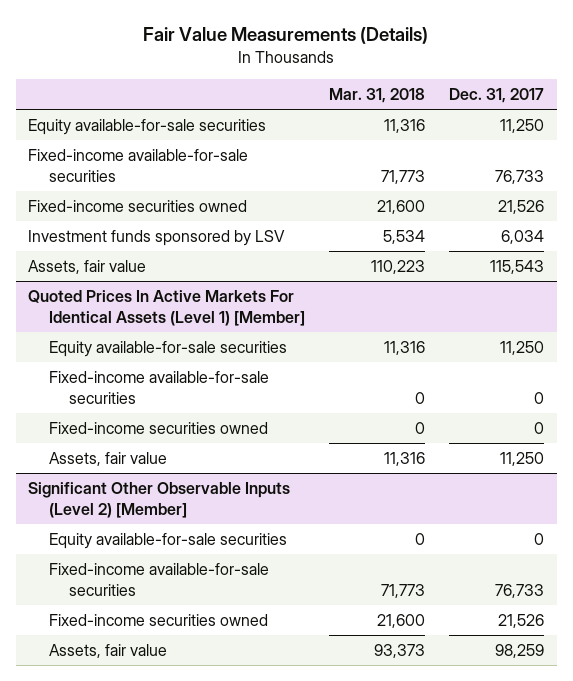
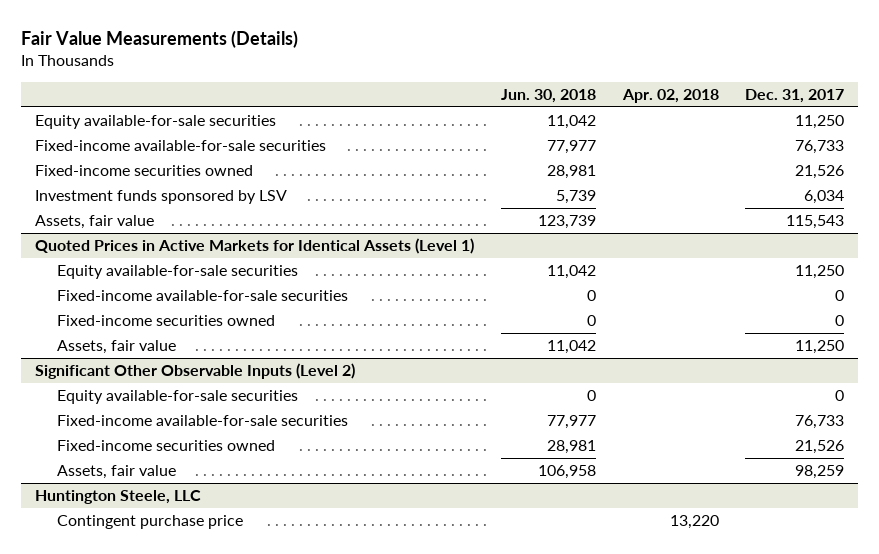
- | Mar. 31, 2018 | Dec. 31, 2017
+ | Jun. 30, 2018 | Apr. 02, 2018 | Dec. 31, 2017
- Quoted Prices In Active Markets For Identical Assets (Level 1) [Member]
+ Quoted Prices in Active Markets for Identical Assets (Level 1)
- Significant Other Observable Inputs (Level 2) [Member]
+ Significant Other Observable Inputs (Level 2)
+ Huntington Steele, LLC
+ Contingent purchase price | | 13,220 |

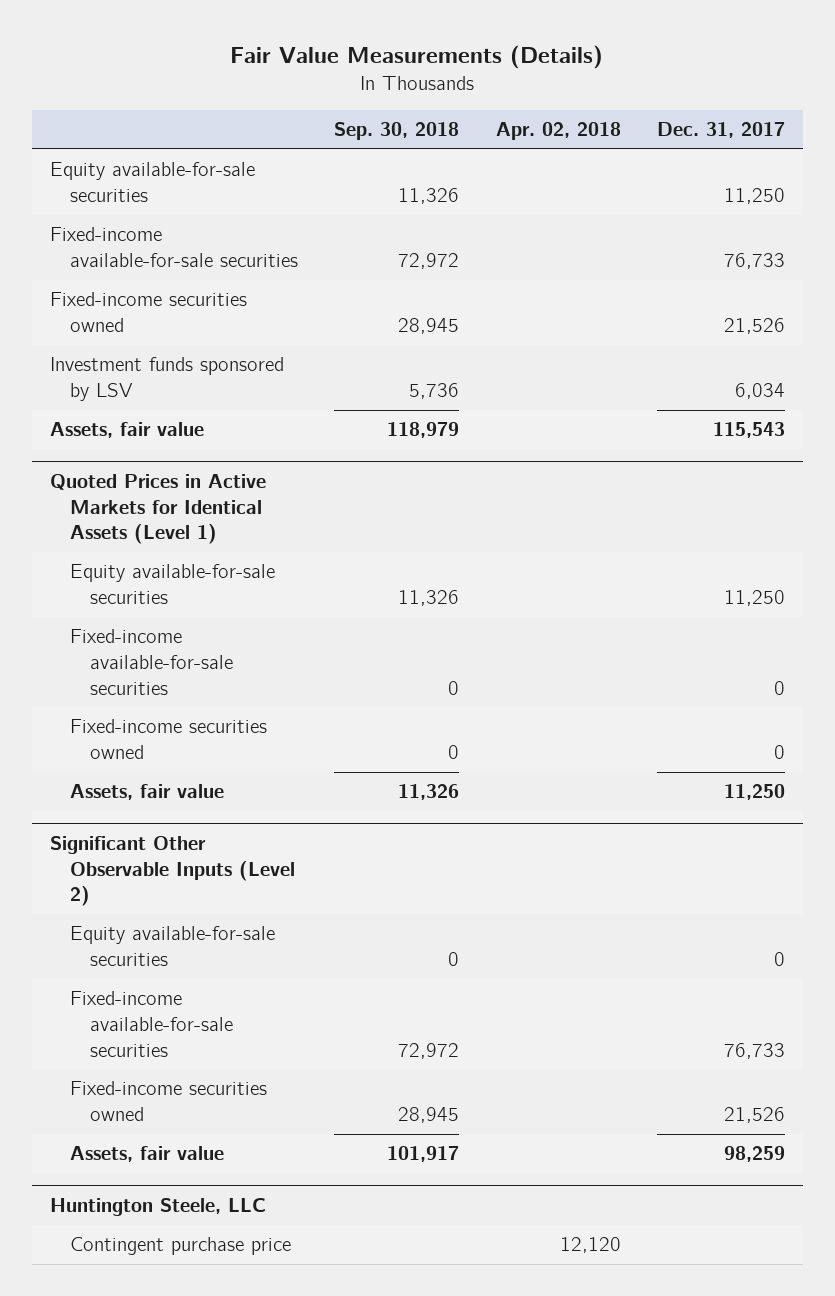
- | Jun. 30, 2018 | Apr. 02, 2018 | Dec. 31, 2017
+ | Sep. 30, 2018 | Apr. 02, 2018 | Dec. 31, 2017
@ Huntington Steele, LLC
- Contingent purchase price | | 13,220 |
+ Contingent purchase price | | 12,120 |

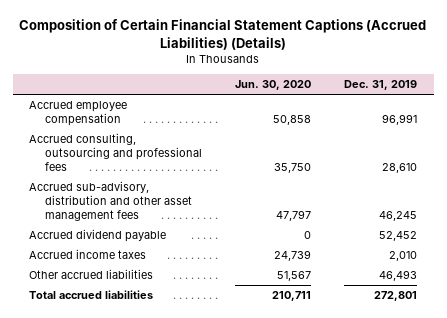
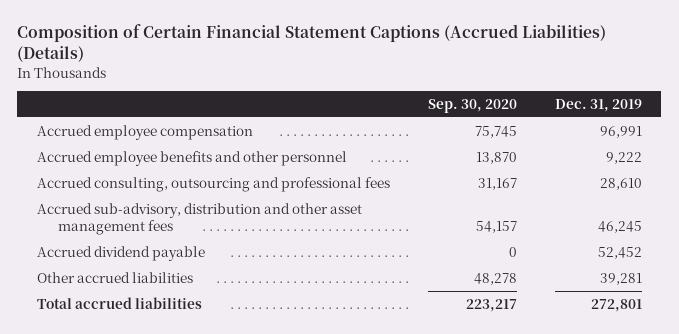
- | Jun. 30, 2020 | Dec. 31, 2019
+ | Sep. 30, 2020 | Dec. 31, 2019
+ Accrued employee benefits and other personnel | 13,870 | 9,222
- Accrued income taxes | 24,739 | 2,010
- Other accrued liabilities | 51,567 | 46,493
+ Other accrued liabilities | 48,278 | 39,281

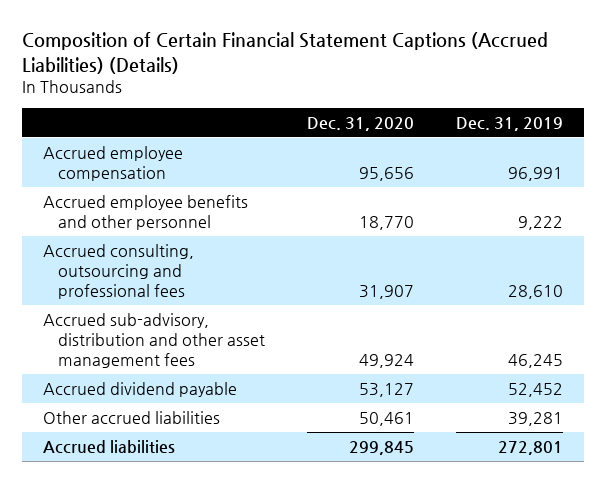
- | Sep. 30, 2020 | Dec. 31, 2019
+ | Dec. 31, 2020 | Dec. 31, 2019
- Total accrued liabilities | 223,217 | 272,801
+ Accrued liabilities | 299,845 | 272,801

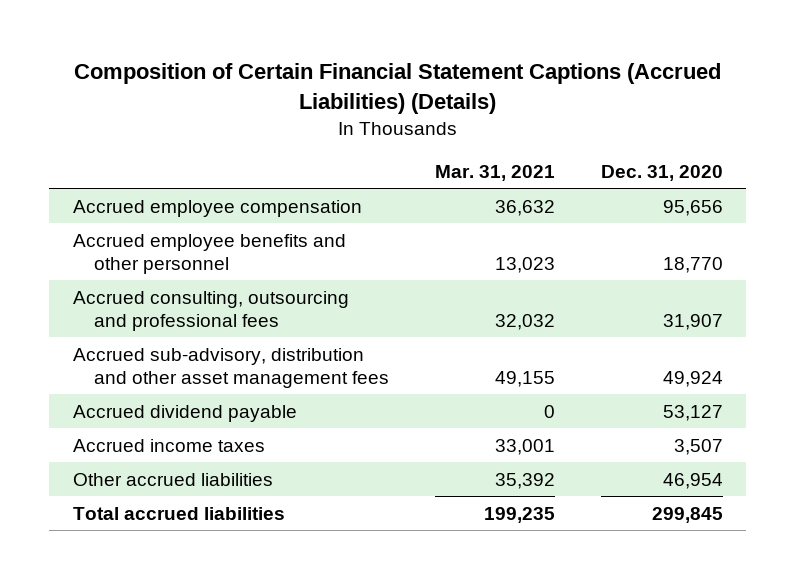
- | Dec. 31, 2020 | Dec. 31, 2019
+ | Mar. 31, 2021 | Dec. 31, 2020
- Other accrued liabilities | 50,461 | 39,281
- Accrued liabilities | 299,845 | 272,801
+ Accrued income taxes | 33,001 | 3,507
+ Other accrued liabilities | 35,392 | 46,954
+ Total accrued liabilities | 199,235 | 299,845

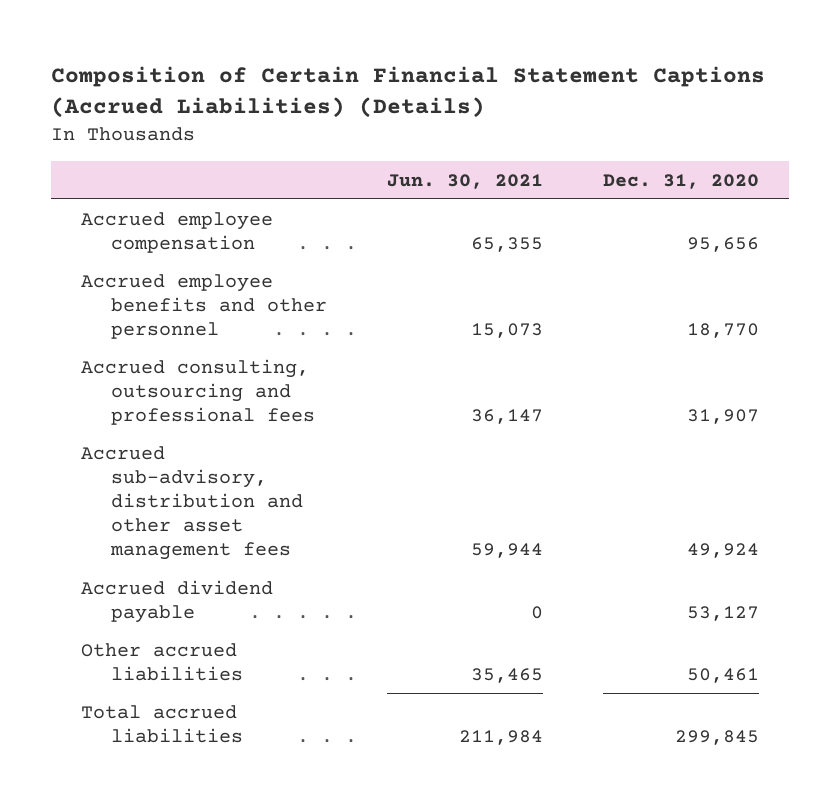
- | Mar. 31, 2021 | Dec. 31, 2020
+ | Jun. 30, 2021 | Dec. 31, 2020
- Accrued income taxes | 33,001 | 3,507
- Other accrued liabilities | 35,392 | 46,954
+ Other accrued liabilities | 35,465 | 50,461

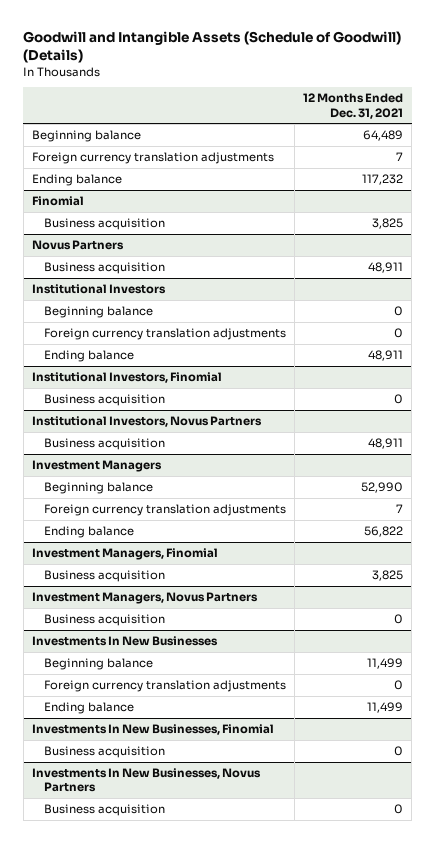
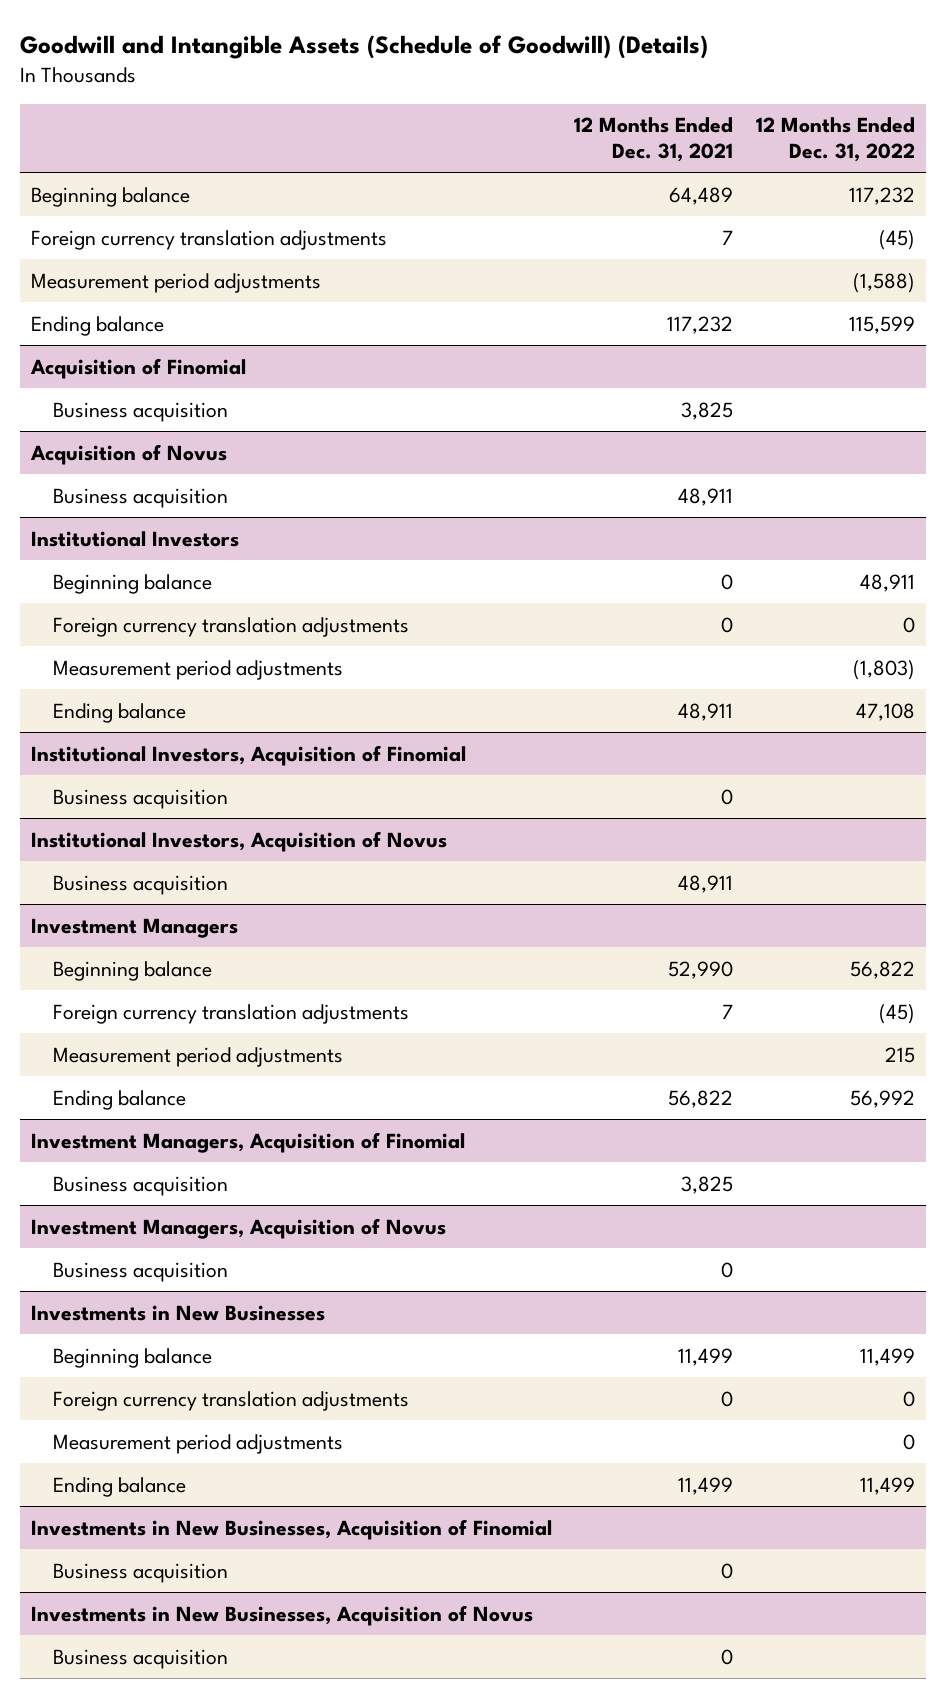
- | 12 Months Ended Dec. 31, 2021
+ | 12 Months Ended Dec. 31, 2021 | 12 Months Ended Dec. 31, 2022
+ Measurement period adjustments | | (1,588)
- Finomial
+ Acquisition of Finomial
- Novus Partners
+ Acquisition of Novus
@ Institutional Investors
+ Measurement period adjustments | | (1,803)
- Institutional Investors, Finomial
+ Institutional Investors, Acquisition of Finomial
- Institutional Investors, Novus Partners
+ Institutional Investors, Acquisition of Novus
@ Investment Managers
+ Measurement period adjustments | | 215
- Investment Managers, Finomial
+ Investment Managers, Acquisition of Finomial
- Investment Managers, Novus Partners
+ Investment Managers, Acquisition of Novus
- Investments In New Businesses
+ Investments in New Businesses
+ Measurement period adjustments | | 0
- Investments In New Businesses, Finomial
+ Investments in New Businesses, Acquisition of Finomial
- Investments In New Businesses, Novus Partners
+ Investments in New Businesses, Acquisition of Novus

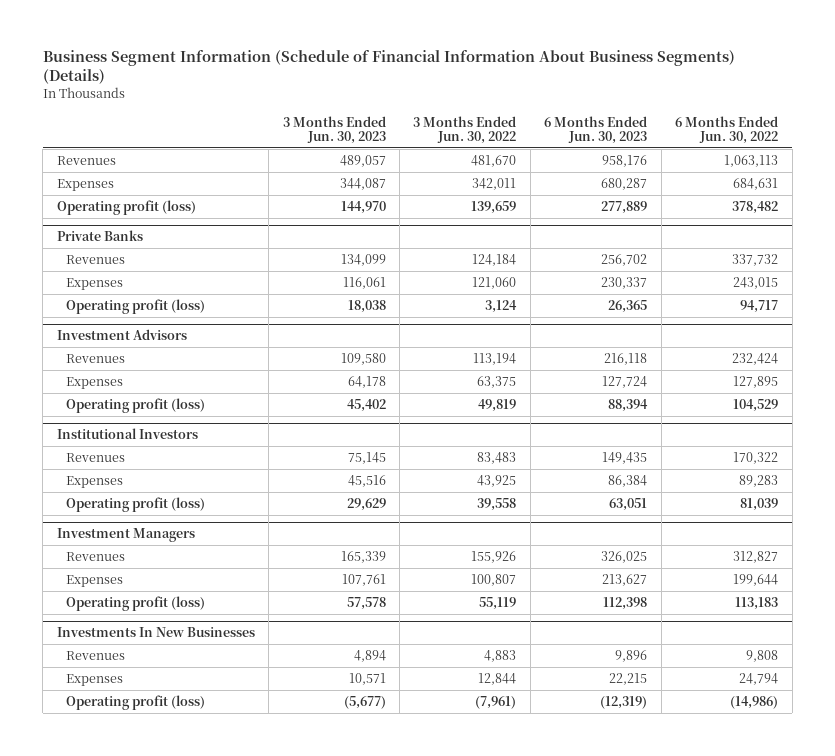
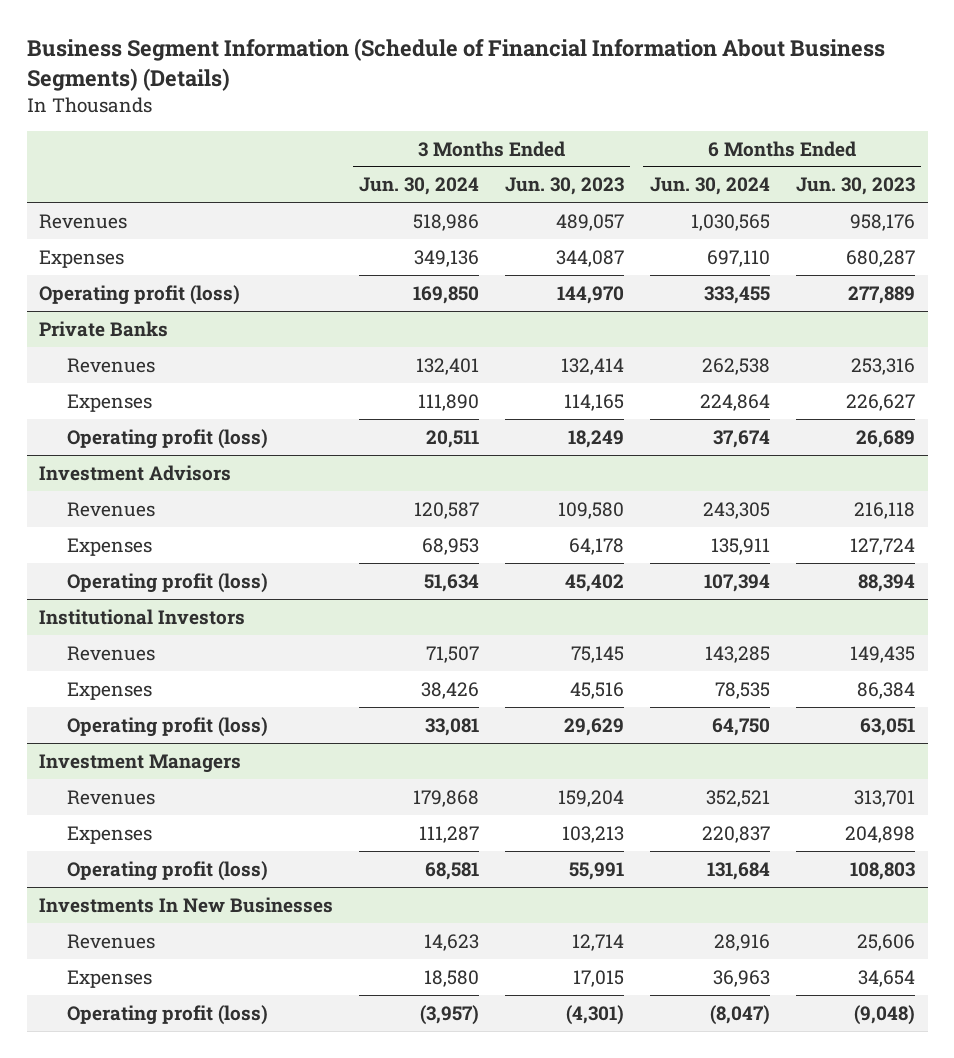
- | 3 Months Ended Jun. 30, 2023 | 3 Months Ended Jun. 30, 2022 | 6 Months Ended Jun. 30, 2023 | 6 Months Ended Jun. 30, 2022
+ | 3 Months Ended Jun. 30, 2024 | 3 Months Ended Jun. 30, 2023 | 6 Months Ended Jun. 30, 2024 | 6 Months Ended Jun. 30, 2023
@ Private Banks
- Revenues | 134,099 | 124,184 | 256,702 | 337,732
- Expenses | 116,061 | 121,060 | 230,337 | 243,015
- Operating profit (loss) | 18,038 | 3,124 | 26,365 | 94,717
+ Revenues | 132,401 | 132,414 | 262,538 | 253,316
+ Expenses | 111,890 | 114,165 | 224,864 | 226,627
+ Operating profit (loss) | 20,511 | 18,249 | 37,674 | 26,689
@ Investment Managers
- Revenues | 165,339 | 155,926 | 326,025 | 312,827
- Expenses | 107,761 | 100,807 | 213,627 | 199,644
- Operating profit (loss) | 57,578 | 55,119 | 112,398 | 113,183
+ Revenues | 179,868 | 159,204 | 352,521 | 313,701
+ Expenses | 111,287 | 103,213 | 220,837 | 204,898
+ Operating profit (loss) | 68,581 | 55,991 | 131,684 | 108,803
@ Investments In New Businesses
- Revenues | 4,894 | 4,883 | 9,896 | 9,808
- Expenses | 10,571 | 12,844 | 22,215 | 24,794
- Operating profit (loss) | (5,677) | (7,961) | (12,319) | (14,986)
+ Revenues | 14,623 | 12,714 | 28,916 | 25,606
+ Expenses | 18,580 | 17,015 | 36,963 | 34,654
+ Operating profit (loss) | (3,957) | (4,301) | (8,047) | (9,048)

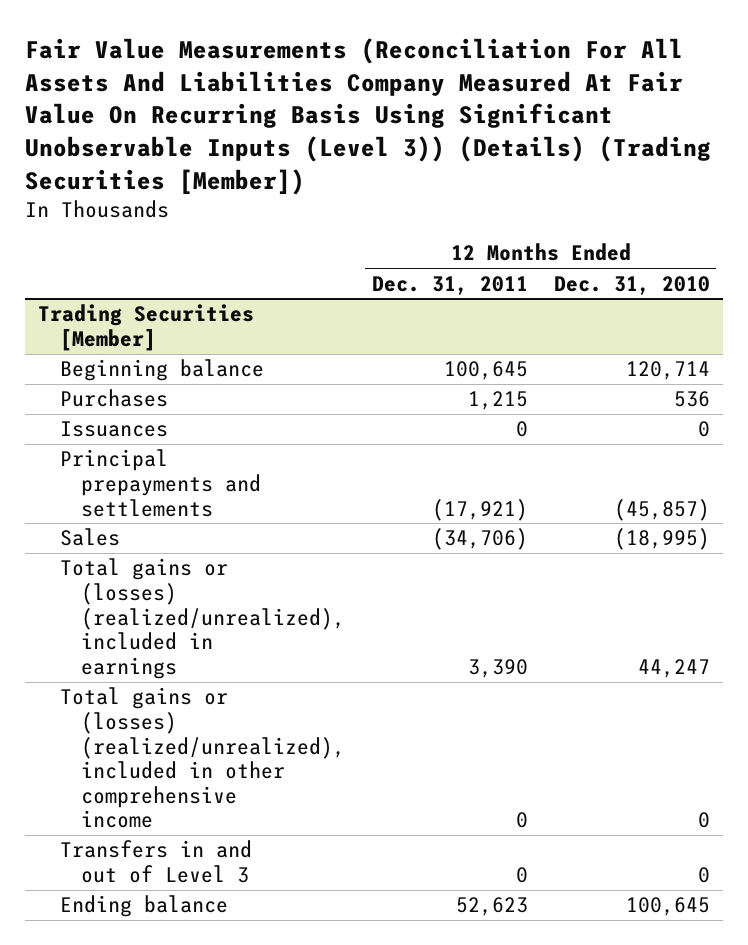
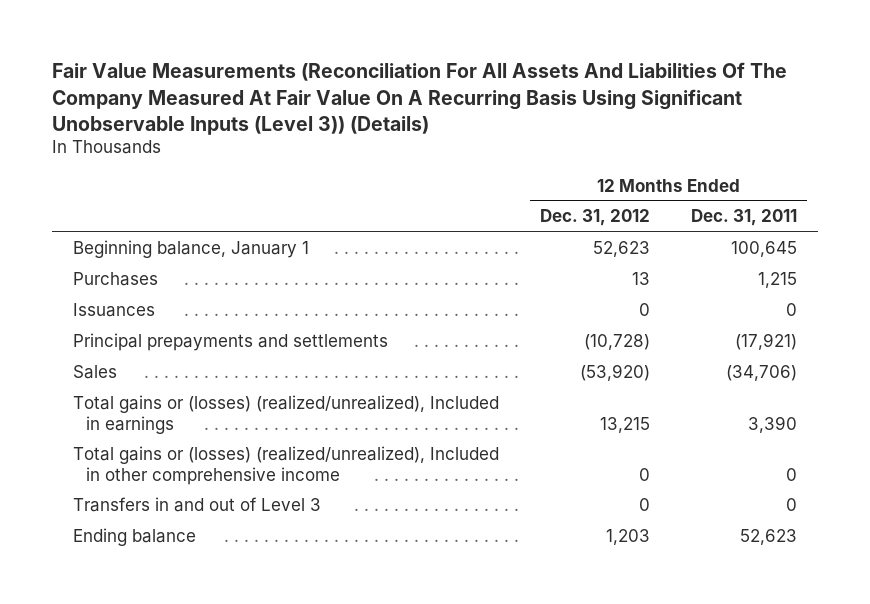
- Fair Value Measurements (Reconciliation For All Assets And Liabilities Company Measured At Fair Value On Recurring Basis Using Significant Unobservable Inputs (Level 3)) (Details) (Trading Securities [Member])
+ Fair Value Measurements (Reconciliation For All Assets And Liabilities Of The Company Measured At Fair Value On A Recurring Basis Using Significant Unobservable Inputs (Level 3)) (Details)
- | 12 Months Ended Dec. 31, 2011 | 12 Months Ended Dec. 31, 2010
+ | 12 Months Ended Dec. 31, 2012 | 12 Months Ended Dec. 31, 2011
- Trading Securities [Member]
- Beginning balance | 100,645 | 120,714
+ Beginning balance, January 1 | 52,623 | 100,645
- Total gains or (losses) (realized/unrealized), included in earnings | 3,390 | 44,247
- Total gains or (losses) (realized/unrealized), included in other comprehensive income | 0 | 0
+ Total gains or (losses) (realized/unrealized), Included in earnings | 13,215 | 3,390
+ Total gains or (losses) (realized/unrealized), Included in other comprehensive income | 0 | 0

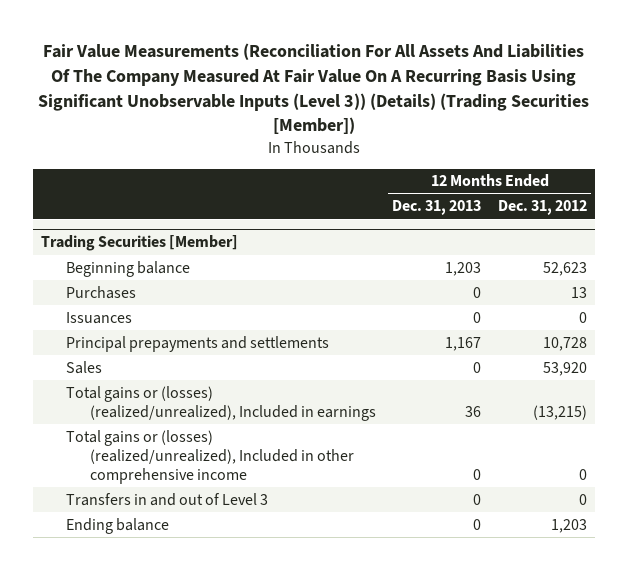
- Fair Value Measurements (Reconciliation For All Assets And Liabilities Of The Company Measured At Fair Value On A Recurring Basis Using Significant Unobservable Inputs (Level 3)) (Details)
+ Fair Value Measurements (Reconciliation For All Assets And Liabilities Of The Company Measured At Fair Value On A Recurring Basis Using Significant Unobservable Inputs (Level 3)) (Details) (Trading Securities [Member])
- | 12 Months Ended Dec. 31, 2012 | 12 Months Ended Dec. 31, 2011
+ | 12 Months Ended Dec. 31, 2013 | 12 Months Ended Dec. 31, 2012
- Beginning balance, January 1 | 52,623 | 100,645
+ Trading Securities [Member]
+ Beginning balance | 1,203 | 52,623
- Principal prepayments and settlements | (10,728) | (17,921)
- Sales | (53,920) | (34,706)
- Total gains or (losses) (realized/unrealized), Included in earnings | 13,215 | 3,390
+ Principal prepayments and settlements | 1,167 | 10,728
+ Sales | 0 | 53,920
+ Total gains or (losses) (realized/unrealized), Included in earnings | 36 | (13,215)

